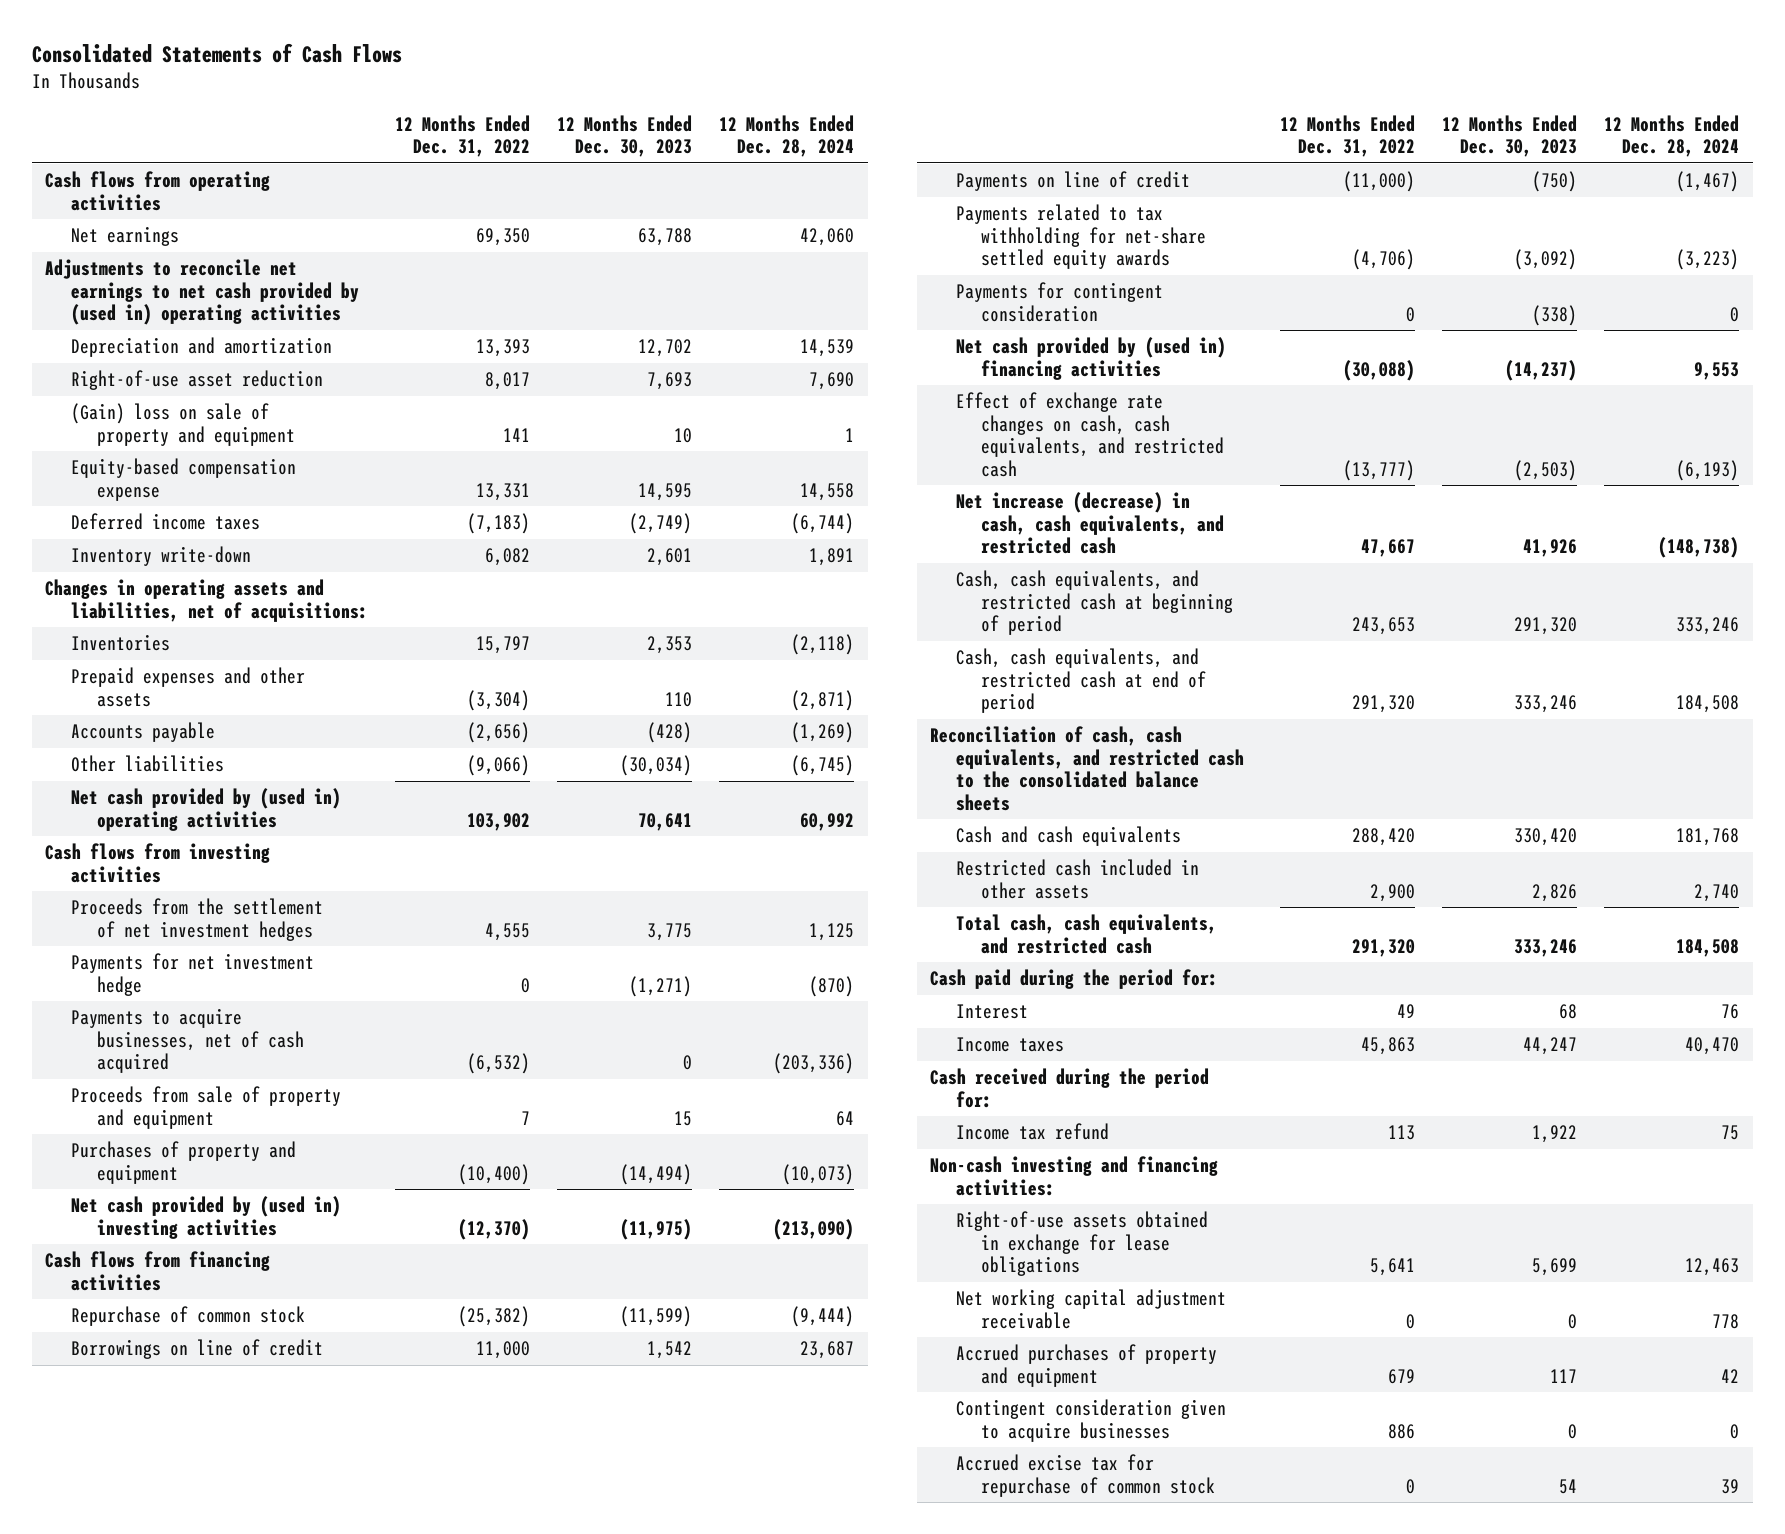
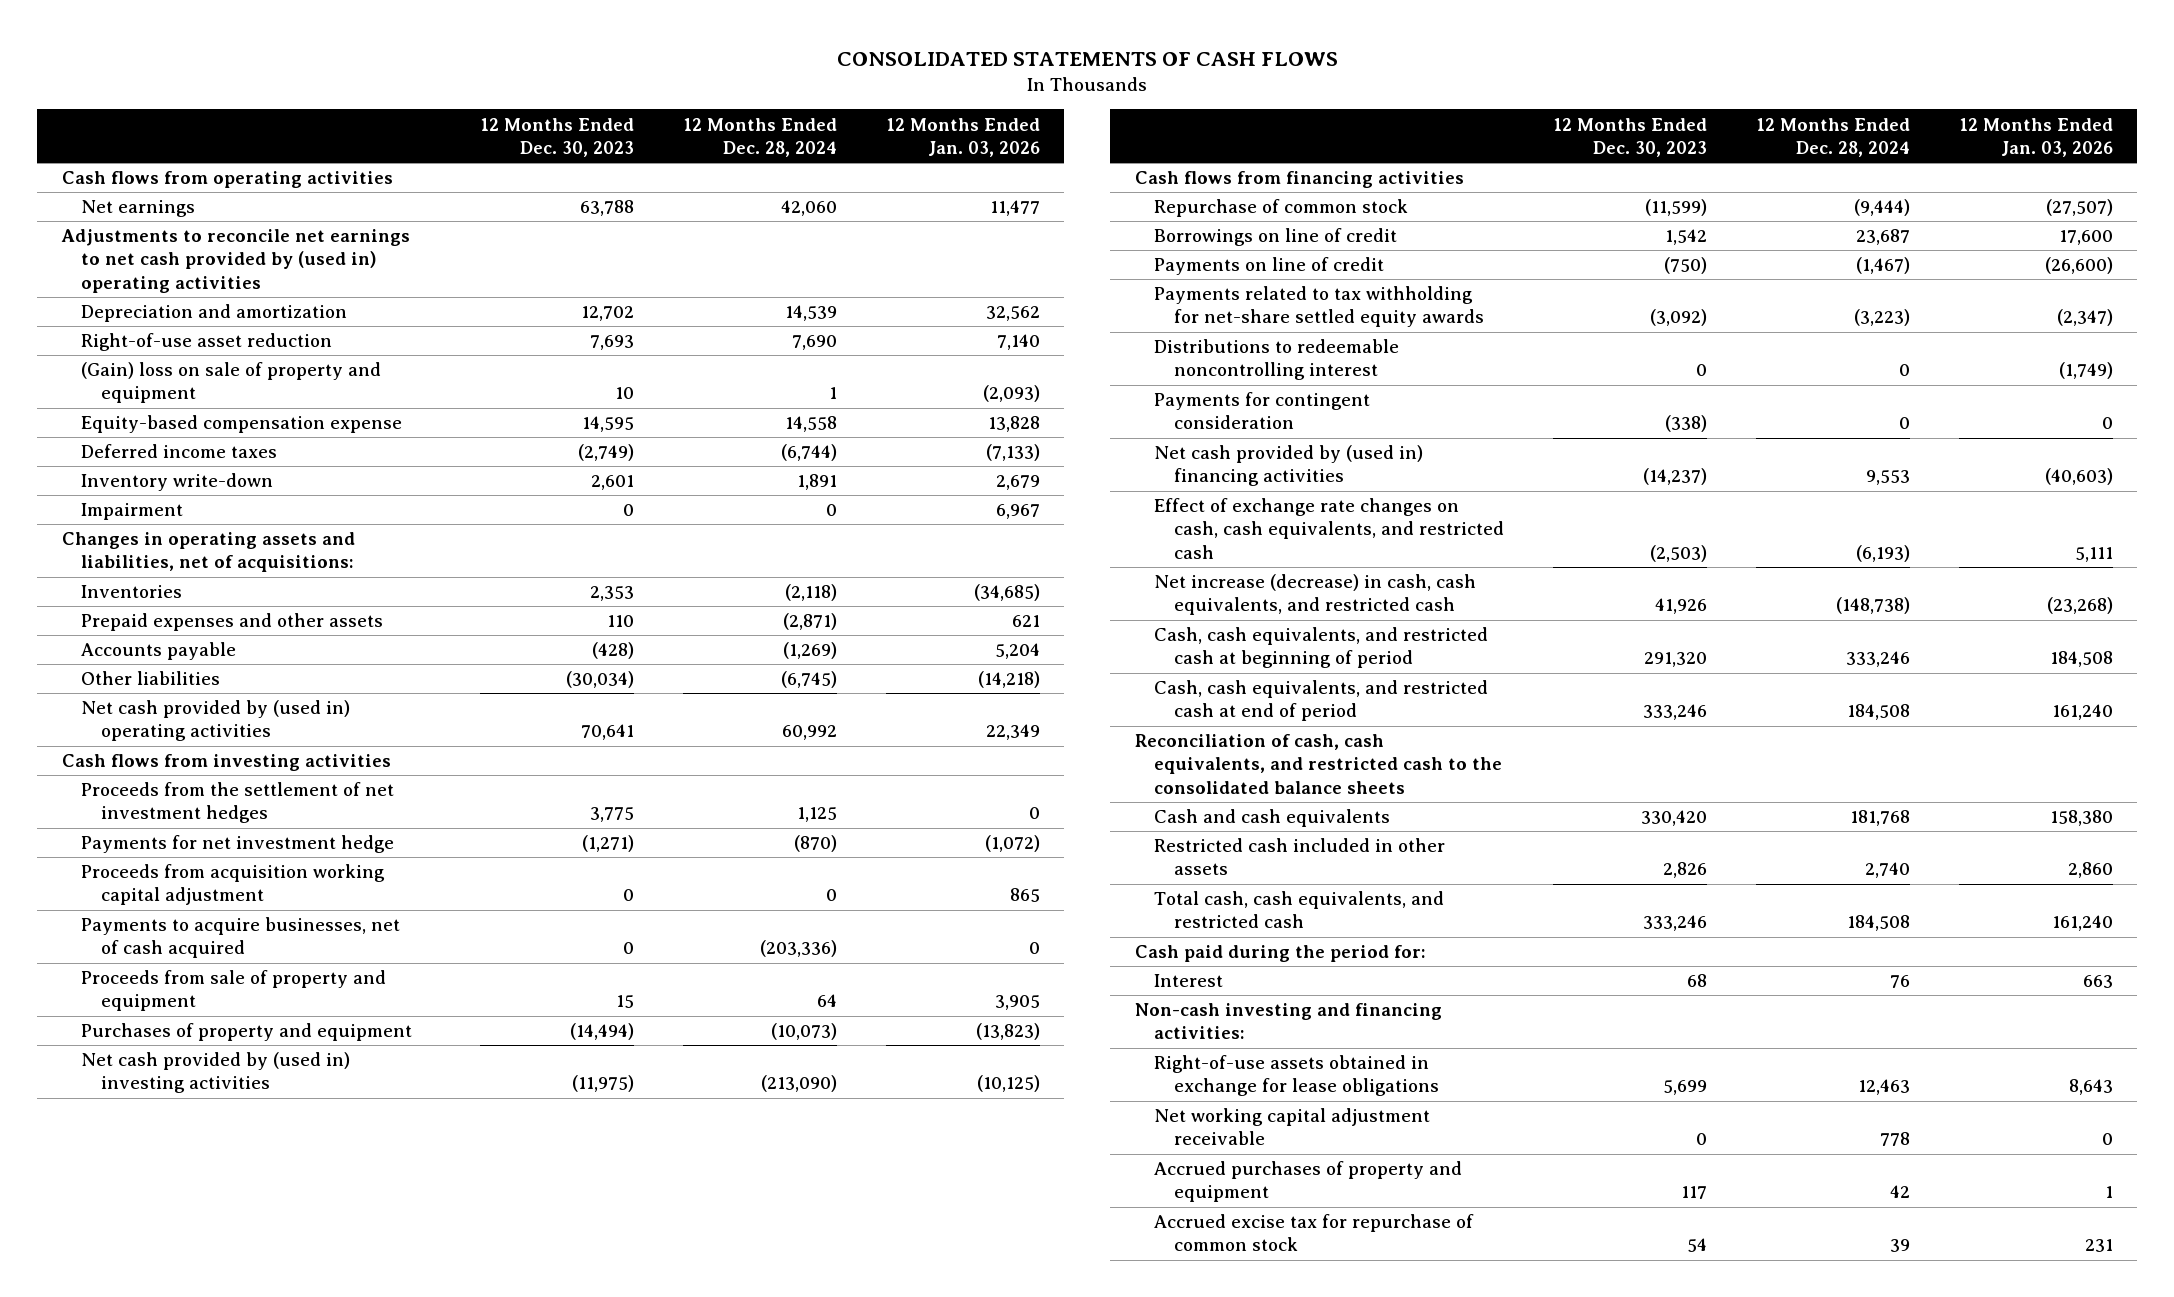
- Consolidated Statements of Cash Flows
+ CONSOLIDATED STATEMENTS OF CASH FLOWS
- | 12 Months Ended Dec. 31, 2022 | 12 Months Ended Dec. 30, 2023 | 12 Months Ended Dec. 28, 2024
+ | 12 Months Ended Dec. 30, 2023 | 12 Months Ended Dec. 28, 2024 | 12 Months Ended Jan. 03, 2026
+ Impairment | 0 | 0 | 6,967
+ Proceeds from acquisition working capital adjustment | 0 | 0 | 865
+ Distributions to redeemable noncontrolling interest | 0 | 0 | (1,749)
- Income taxes | 45,863 | 44,247 | 40,470
- Cash received during the period for:
- Income tax refund | 113 | 1,922 | 75
- Contingent consideration given to acquire businesses | 886 | 0 | 0

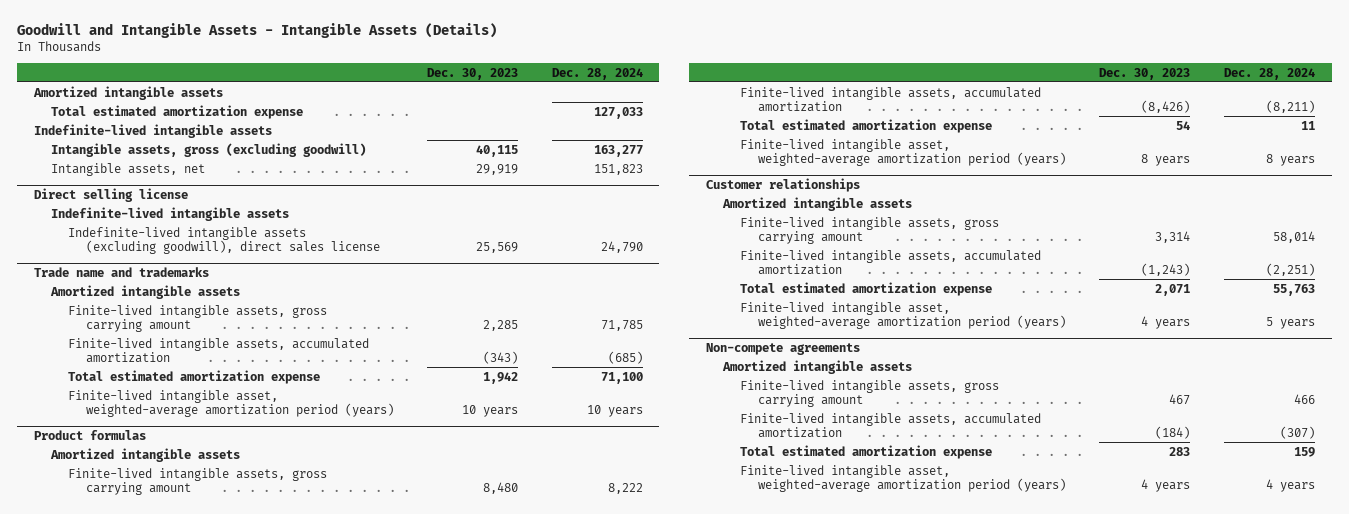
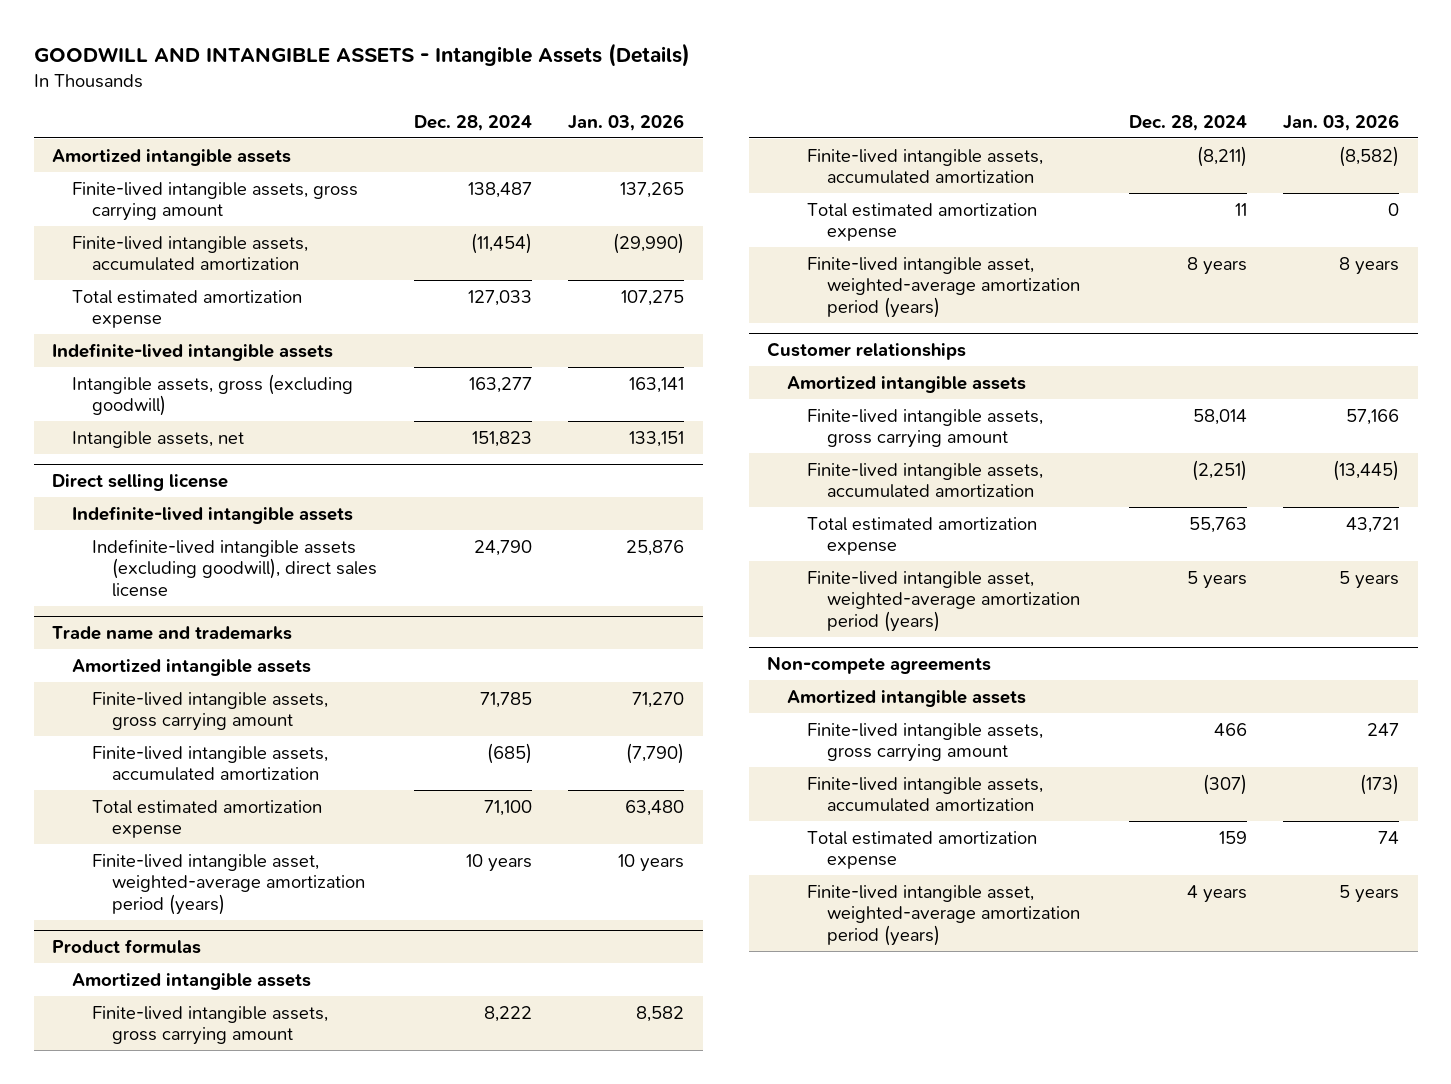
- Goodwill and Intangible Assets - Intangible Assets (Details)
+ GOODWILL AND INTANGIBLE ASSETS - Intangible Assets (Details)
- | Dec. 30, 2023 | Dec. 28, 2024
+ | Dec. 28, 2024 | Jan. 03, 2026
+ Finite-lived intangible assets, gross carrying amount | 138,487 | 137,265
+ Finite-lived intangible assets, accumulated amortization | (11,454) | (29,990)

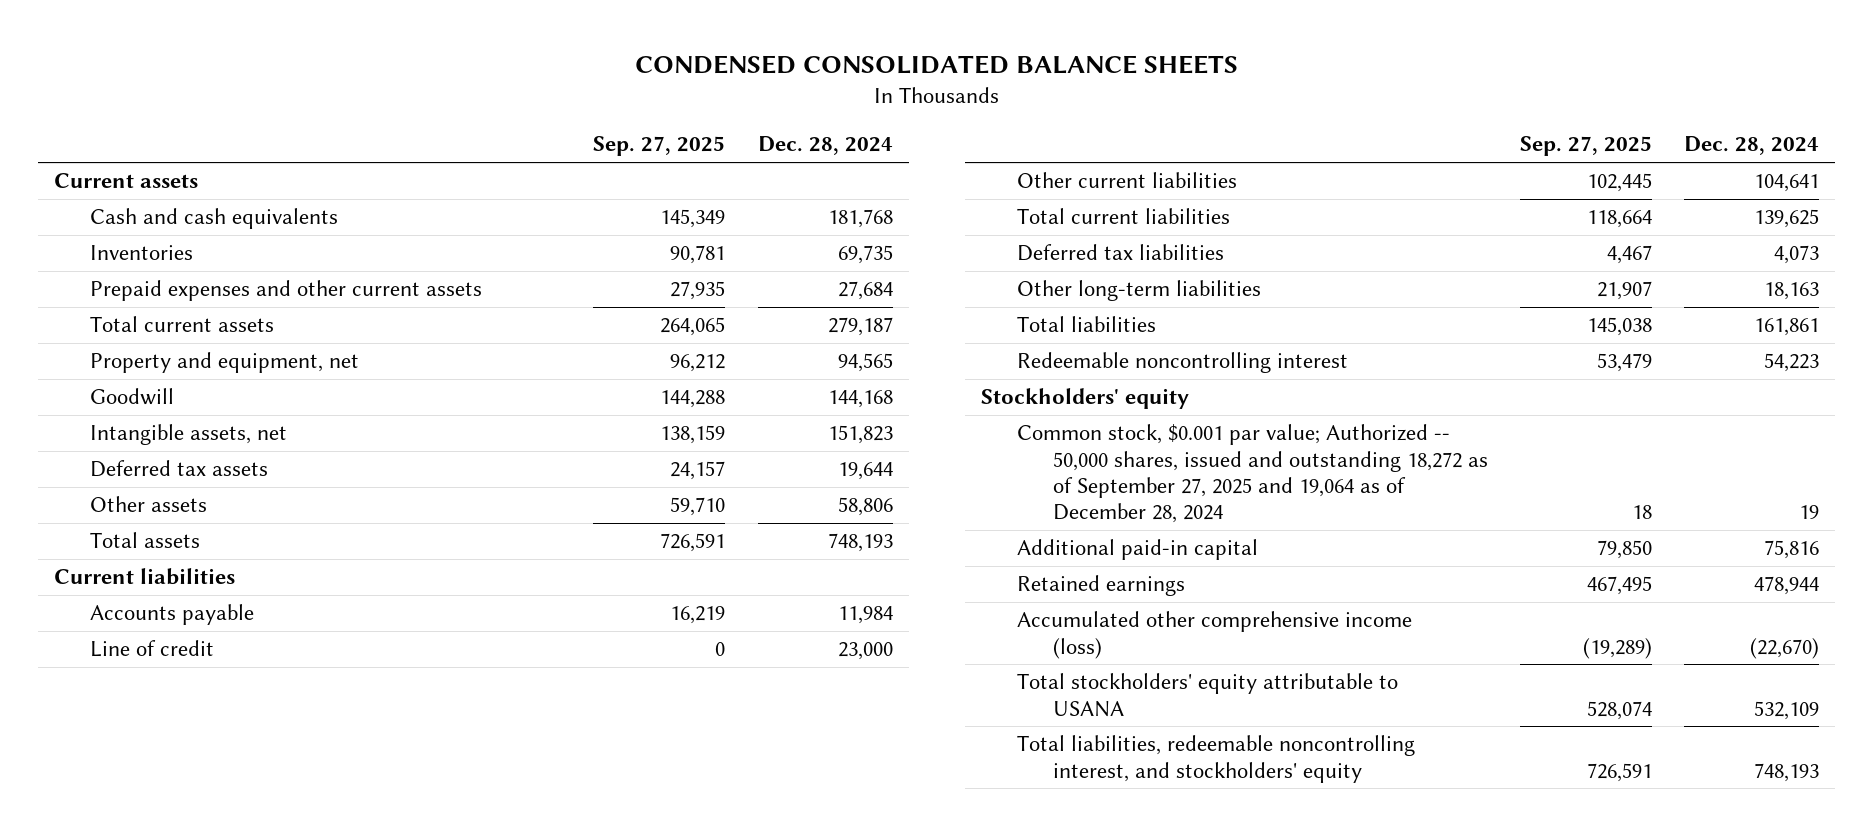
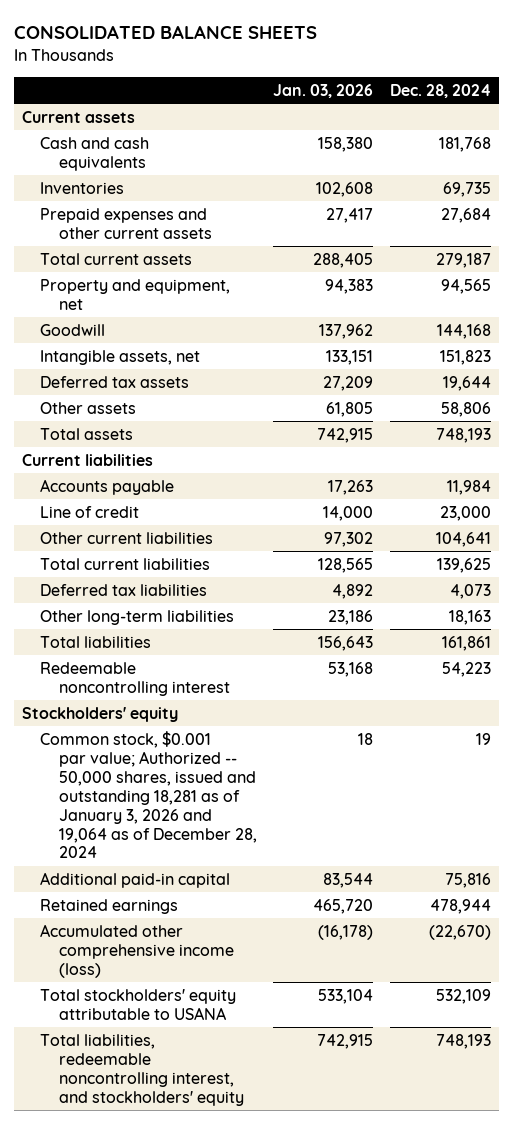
- CONDENSED CONSOLIDATED BALANCE SHEETS
+ CONSOLIDATED BALANCE SHEETS
- | Sep. 27, 2025 | Dec. 28, 2024
+ | Jan. 03, 2026 | Dec. 28, 2024
- Common stock, $0.001 par value; Authorized -- 50,000 shares, issued and outstanding 18,272 as of September 27, 2025 and 19,064 as of December 28, 2024 | 18 | 19
+ Common stock, $0.001 par value; Authorized -- 50,000 shares, issued and outstanding 18,281 as of January 3, 2026 and 19,064 as of December 28, 2024 | 18 | 19

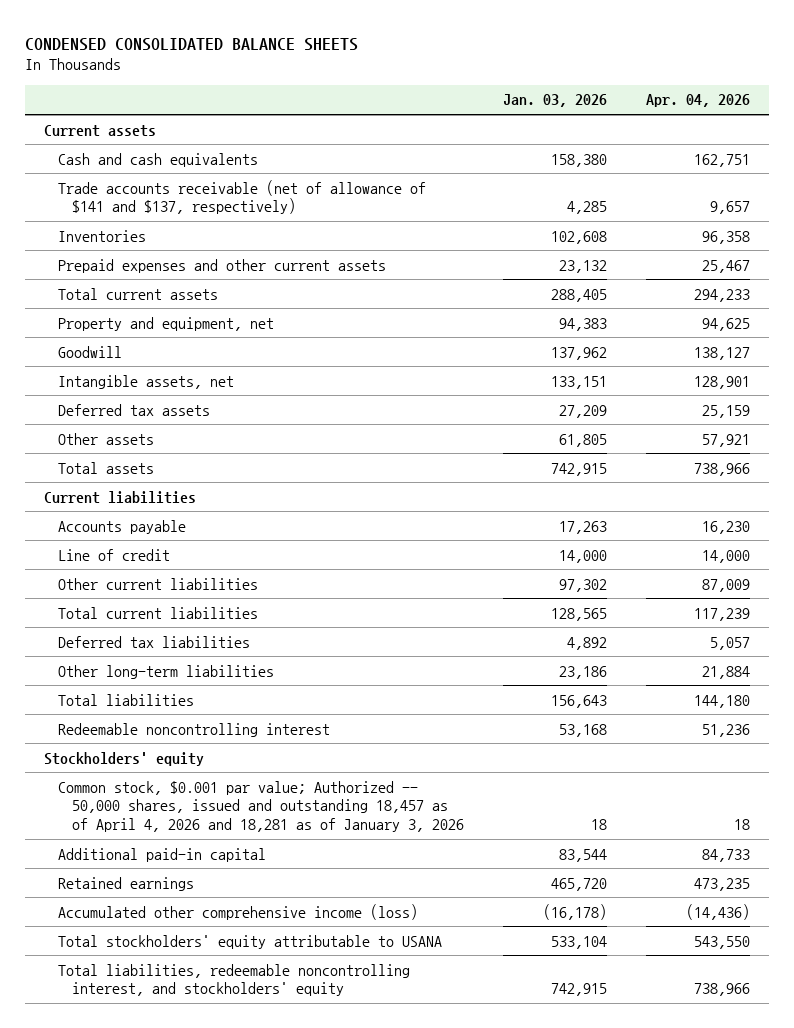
- CONSOLIDATED BALANCE SHEETS
+ CONDENSED CONSOLIDATED BALANCE SHEETS
- | Jan. 03, 2026 | Dec. 28, 2024
+ | Jan. 03, 2026 | Apr. 04, 2026
+ Trade accounts receivable (net of allowance of $141 and $137, respectively) | 4,285 | 9,657
- Prepaid expenses and other current assets | 27,417 | 27,684
+ Prepaid expenses and other current assets | 23,132 | 25,467
- Common stock, $0.001 par value; Authorized -- 50,000 shares, issued and outstanding 18,281 as of January 3, 2026 and 19,064 as of December 28, 2024 | 18 | 19
+ Common stock, $0.001 par value; Authorized -- 50,000 shares, issued and outstanding 18,457 as of April 4, 2026 and 18,281 as of January 3, 2026 | 18 | 18

